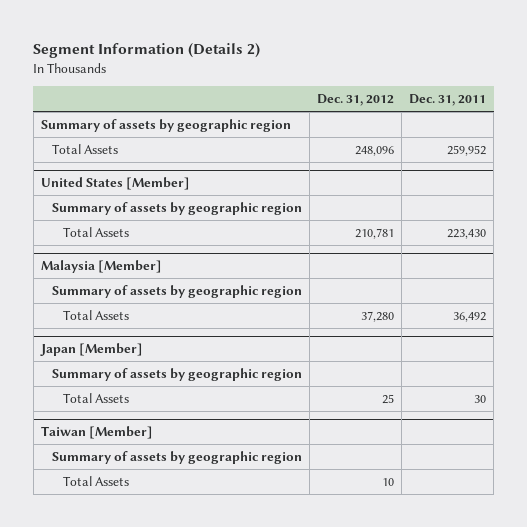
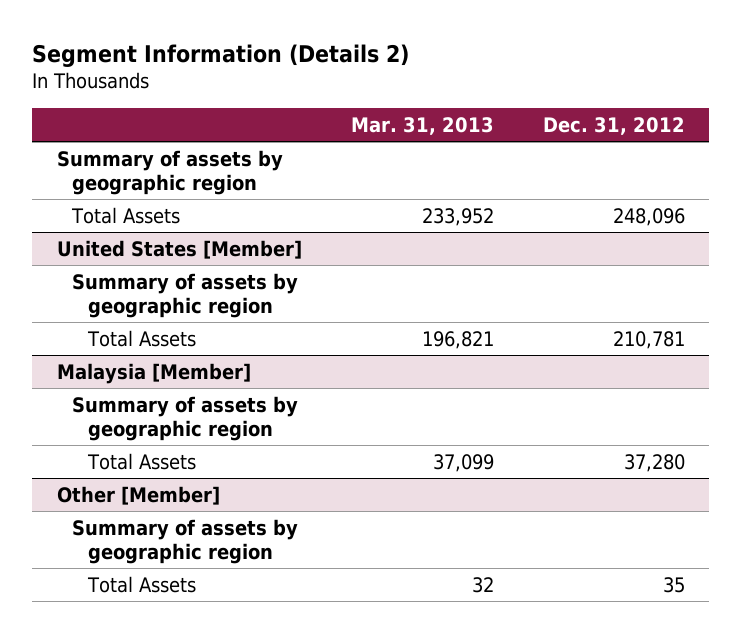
- | Dec. 31, 2012 | Dec. 31, 2011
+ | Mar. 31, 2013 | Dec. 31, 2012
- Japan [Member]
- Summary of assets by geographic region
- Total Assets | 25 | 30
- Taiwan [Member]
+ Other [Member]
- Total Assets | 10 |
+ Total Assets | 32 | 35

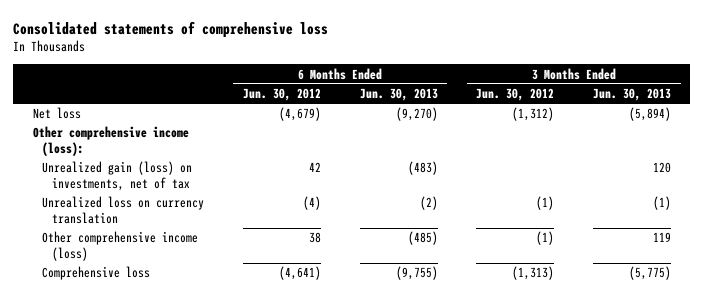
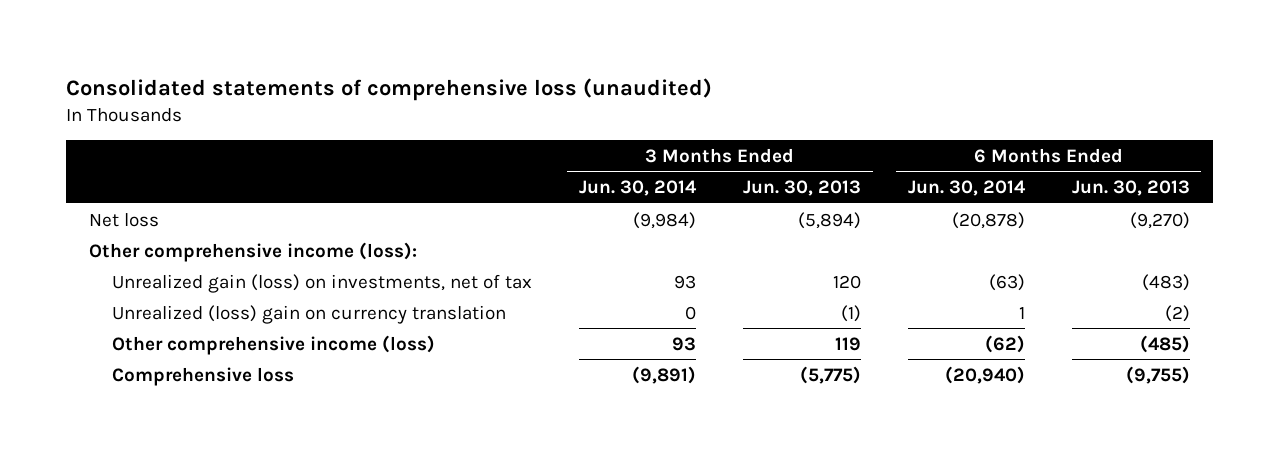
- Consolidated statements of comprehensive loss
+ Consolidated statements of comprehensive loss (unaudited)
- | 6 Months Ended Jun. 30, 2012 | 6 Months Ended Jun. 30, 2013 | 3 Months Ended Jun. 30, 2012 | 3 Months Ended Jun. 30, 2013
+ | 3 Months Ended Jun. 30, 2014 | 3 Months Ended Jun. 30, 2013 | 6 Months Ended Jun. 30, 2014 | 6 Months Ended Jun. 30, 2013
- Unrealized loss on currency translation | (4) | (2) | (1) | (1)
+ Unrealized (loss) gain on currency translation | 0 | (1) | 1 | (2)

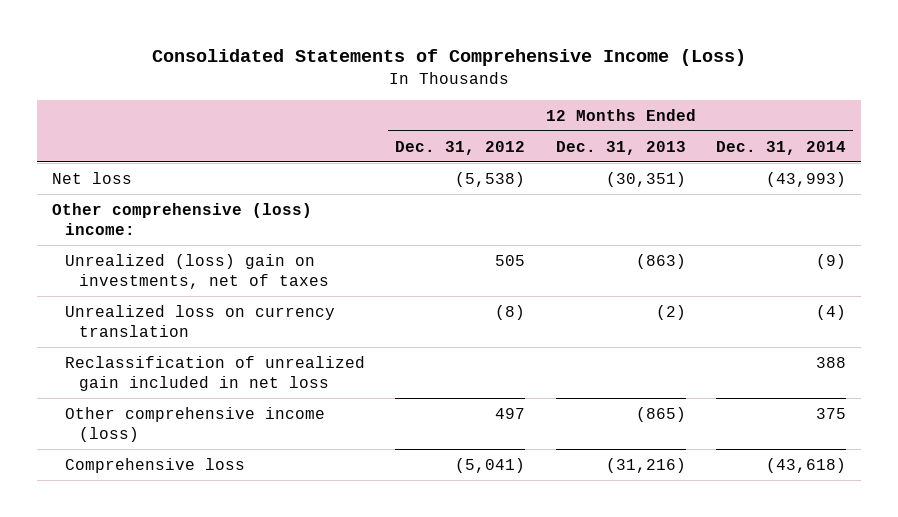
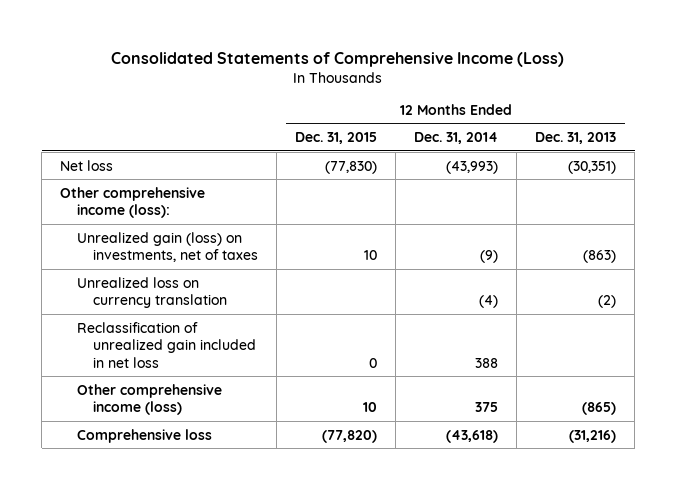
- | 12 Months Ended Dec. 31, 2012 | 12 Months Ended Dec. 31, 2013 | 12 Months Ended Dec. 31, 2014
+ | 12 Months Ended Dec. 31, 2015 | 12 Months Ended Dec. 31, 2014 | 12 Months Ended Dec. 31, 2013
- Other comprehensive (loss) income:
- Unrealized (loss) gain on investments, net of taxes | 505 | (863) | (9)
+ Other comprehensive income (loss):
+ Unrealized gain (loss) on investments, net of taxes | 10 | (9) | (863)

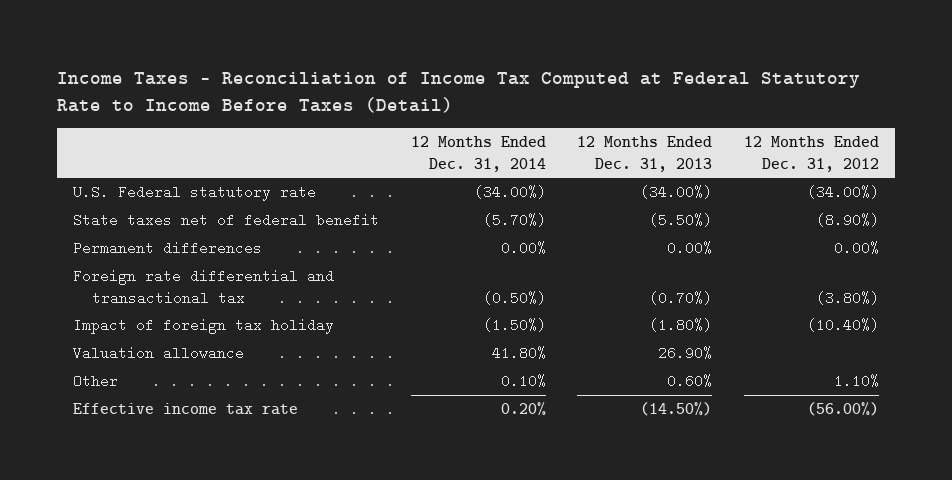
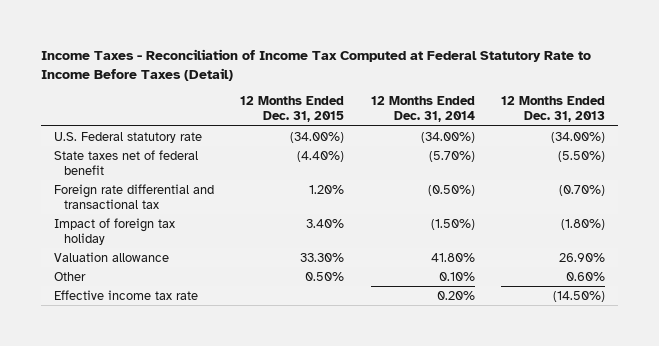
- | 12 Months Ended Dec. 31, 2014 | 12 Months Ended Dec. 31, 2013 | 12 Months Ended Dec. 31, 2012
+ | 12 Months Ended Dec. 31, 2015 | 12 Months Ended Dec. 31, 2014 | 12 Months Ended Dec. 31, 2013
- Permanent differences | 0.00% | 0.00% | 0.00%

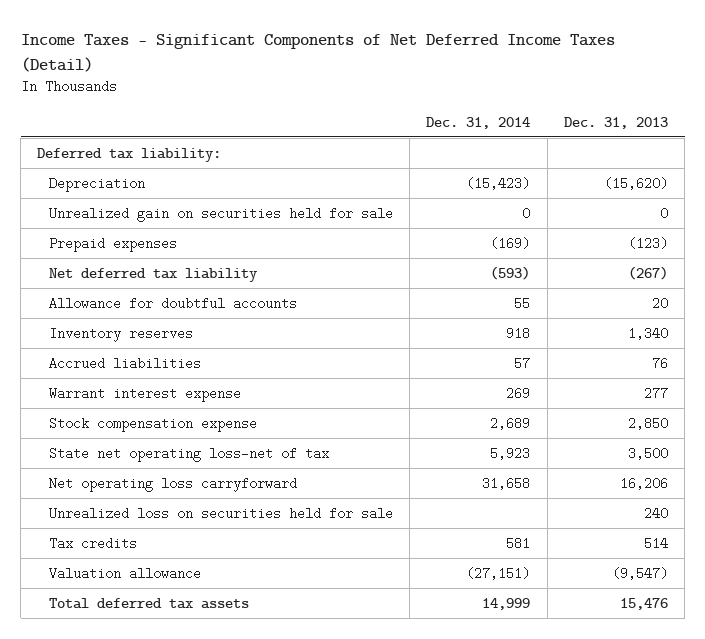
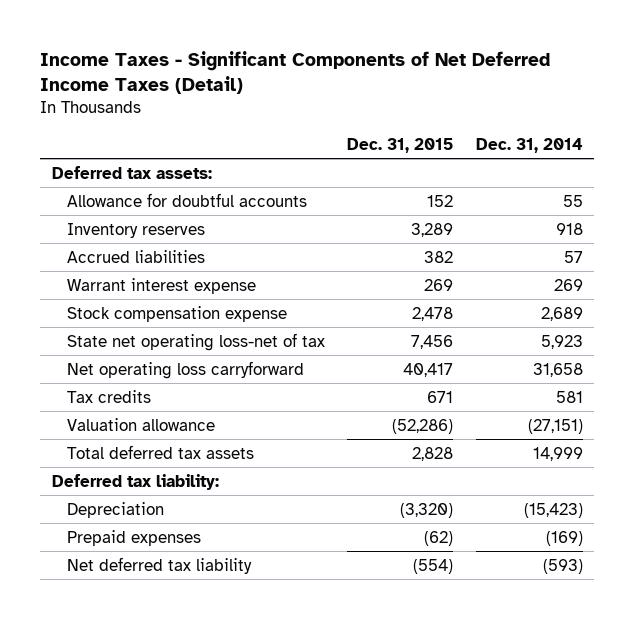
- | Dec. 31, 2014 | Dec. 31, 2013
+ | Dec. 31, 2015 | Dec. 31, 2014
- Unrealized gain on securities held for sale | 0 | 0
+ Deferred tax assets:
- Unrealized loss on securities held for sale | | 240
moved down: Deferred tax liability:
moved down: Depreciation | (3,320) | (15,423)
moved down: Prepaid expenses | (62) | (169)
moved down: Net deferred tax liability | (554) | (593)

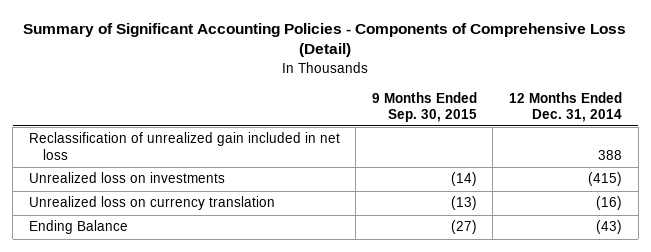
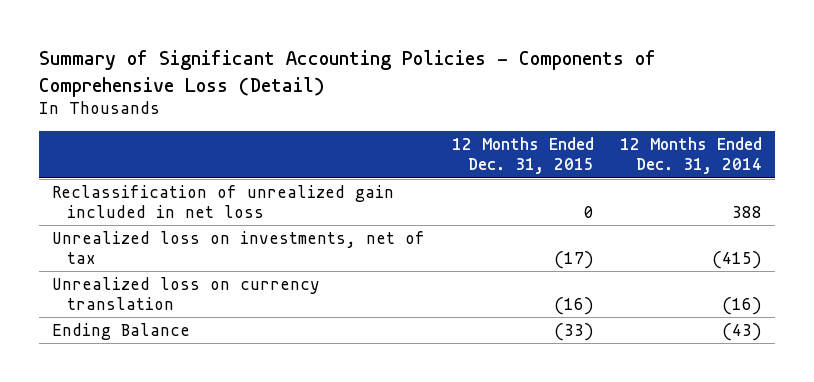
- | 9 Months Ended Sep. 30, 2015 | 12 Months Ended Dec. 31, 2014
+ | 12 Months Ended Dec. 31, 2015 | 12 Months Ended Dec. 31, 2014
- Unrealized loss on investments | (14) | (415)
+ Unrealized loss on investments, net of tax | (17) | (415)

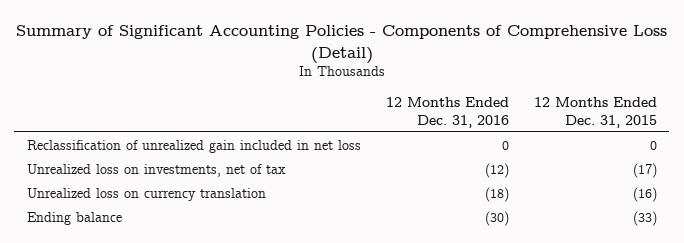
- | 12 Months Ended Dec. 31, 2015 | 12 Months Ended Dec. 31, 2014
+ | 12 Months Ended Dec. 31, 2016 | 12 Months Ended Dec. 31, 2015
- Ending Balance | (33) | (43)
+ Ending balance | (30) | (33)

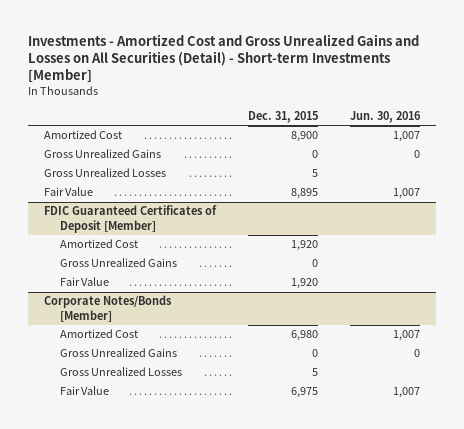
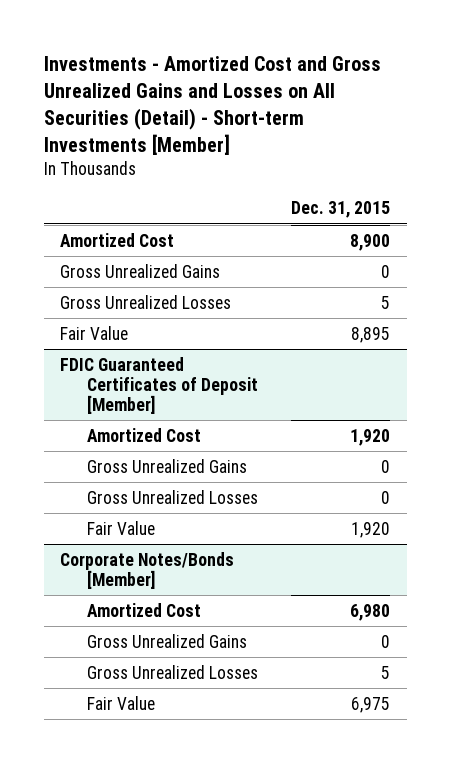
- | Dec. 31, 2015 | Jun. 30, 2016
+ | Dec. 31, 2015
@ FDIC Guaranteed Certificates of Deposit [Member]
+ Gross Unrealized Losses | 0

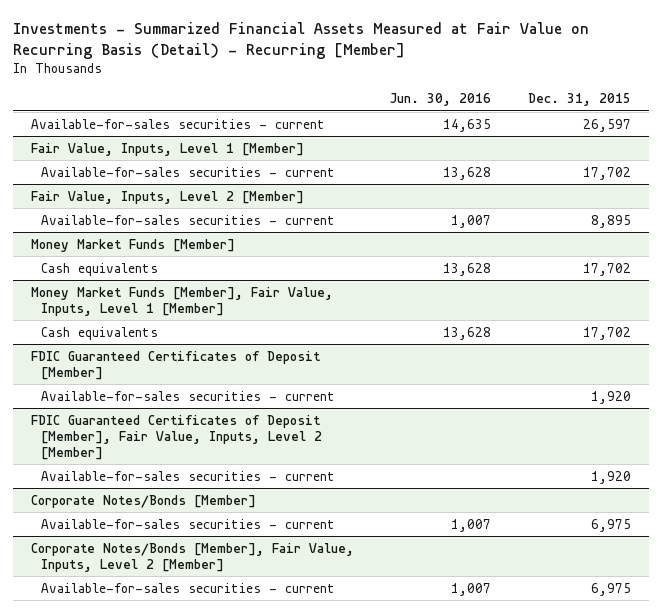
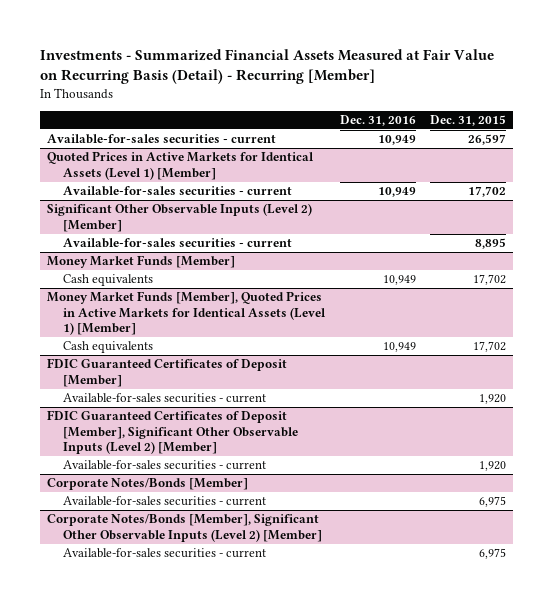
- | Jun. 30, 2016 | Dec. 31, 2015
+ | Dec. 31, 2016 | Dec. 31, 2015
- Fair Value, Inputs, Level 1 [Member]
+ Quoted Prices in Active Markets for Identical Assets (Level 1) [Member]
- Fair Value, Inputs, Level 2 [Member]
+ Significant Other Observable Inputs (Level 2) [Member]
- Money Market Funds [Member], Fair Value, Inputs, Level 1 [Member]
+ Money Market Funds [Member], Quoted Prices in Active Markets for Identical Assets (Level 1) [Member]
- FDIC Guaranteed Certificates of Deposit [Member], Fair Value, Inputs, Level 2 [Member]
+ FDIC Guaranteed Certificates of Deposit [Member], Significant Other Observable Inputs (Level 2) [Member]
- Corporate Notes/Bonds [Member], Fair Value, Inputs, Level 2 [Member]
+ Corporate Notes/Bonds [Member], Significant Other Observable Inputs (Level 2) [Member]

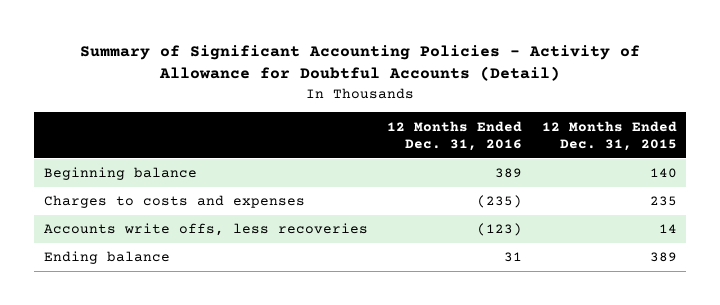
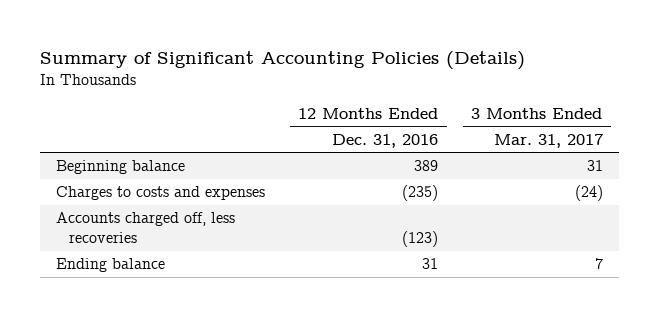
- Summary of Significant Accounting Policies - Activity of Allowance for Doubtful Accounts (Detail)
+ Summary of Significant Accounting Policies (Details)
- | 12 Months Ended Dec. 31, 2016 | 12 Months Ended Dec. 31, 2015
+ | 12 Months Ended Dec. 31, 2016 | 3 Months Ended Mar. 31, 2017
- Accounts write offs, less recoveries | (123) | 14
+ Accounts charged off, less recoveries | (123) |

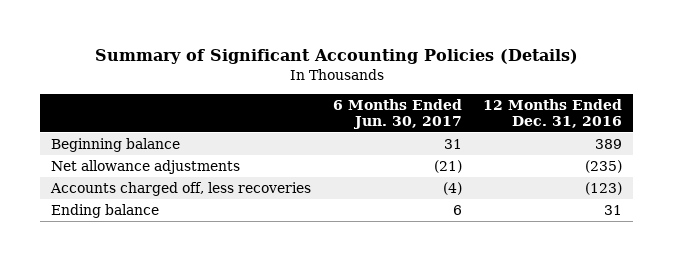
- | 12 Months Ended Dec. 31, 2016 | 3 Months Ended Mar. 31, 2017
+ | 6 Months Ended Jun. 30, 2017 | 12 Months Ended Dec. 31, 2016
- Charges to costs and expenses | (235) | (24)
+ Net allowance adjustments | (21) | (235)

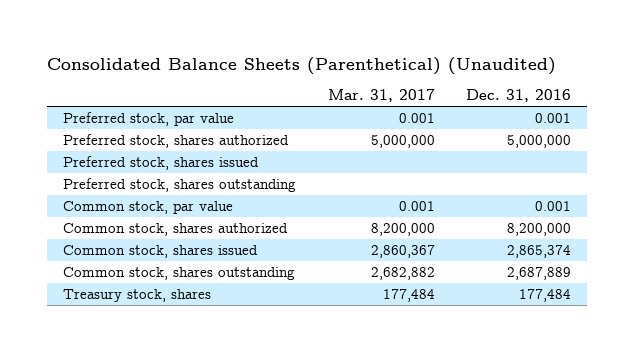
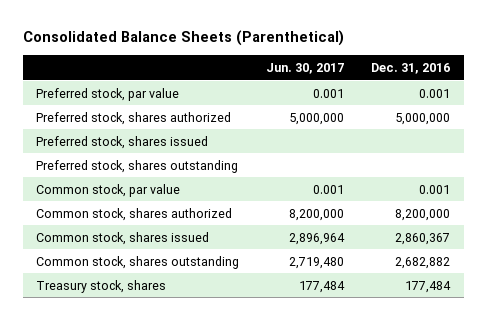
- Consolidated Balance Sheets (Parenthetical) (Unaudited)
+ Consolidated Balance Sheets (Parenthetical)
- | Mar. 31, 2017 | Dec. 31, 2016
+ | Jun. 30, 2017 | Dec. 31, 2016
- Common stock, shares issued | 2,860,367 | 2,865,374
- Common stock, shares outstanding | 2,682,882 | 2,687,889
+ Common stock, shares issued | 2,896,964 | 2,860,367
+ Common stock, shares outstanding | 2,719,480 | 2,682,882

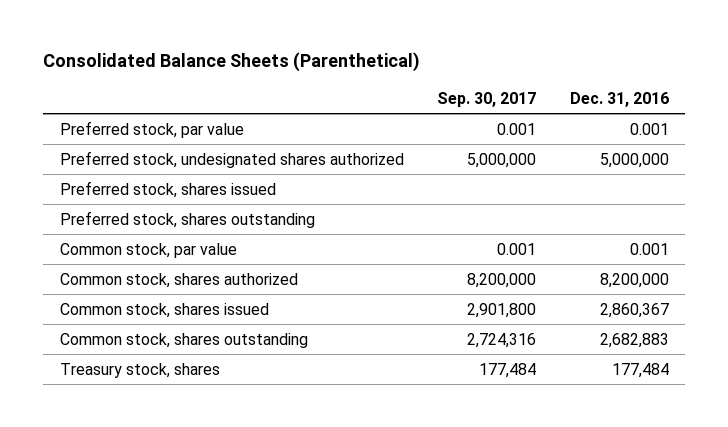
- | Jun. 30, 2017 | Dec. 31, 2016
+ | Sep. 30, 2017 | Dec. 31, 2016
- Preferred stock, shares authorized | 5,000,000 | 5,000,000
+ Preferred stock, undesignated shares authorized | 5,000,000 | 5,000,000
- Common stock, shares outstanding | 2,719,480 | 2,682,882
+ Common stock, shares outstanding | 2,724,316 | 2,682,883

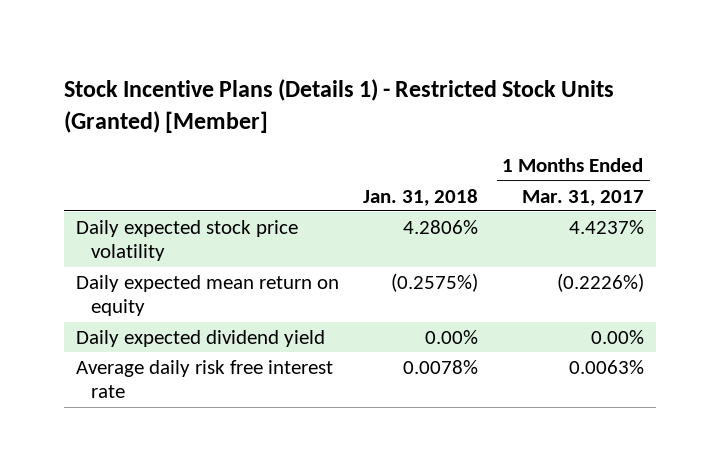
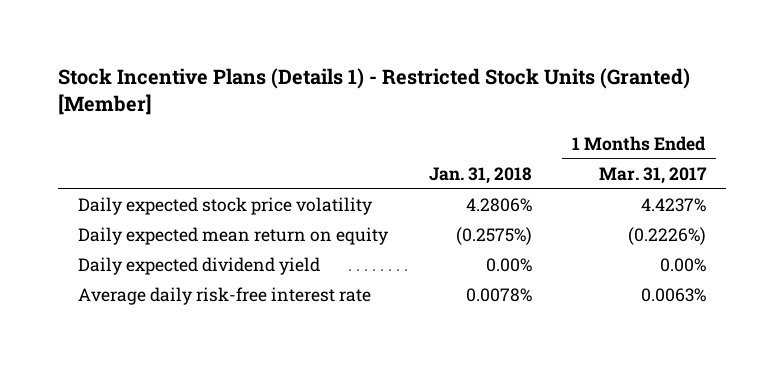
- Average daily risk free interest rate | 0.0078% | 0.0063%
+ Average daily risk-free interest rate | 0.0078% | 0.0063%

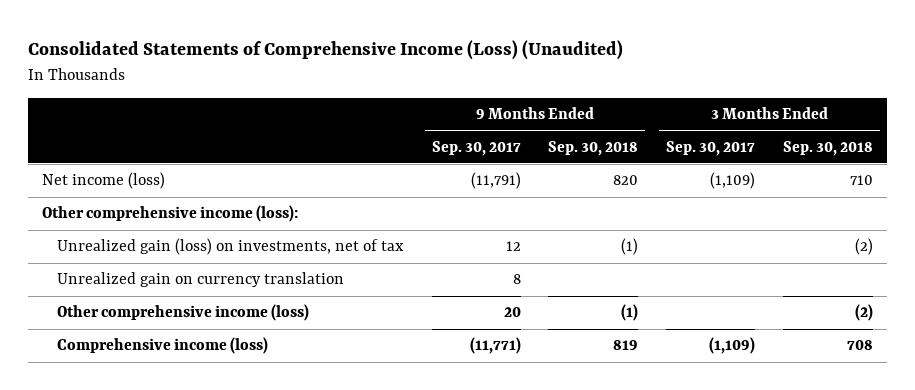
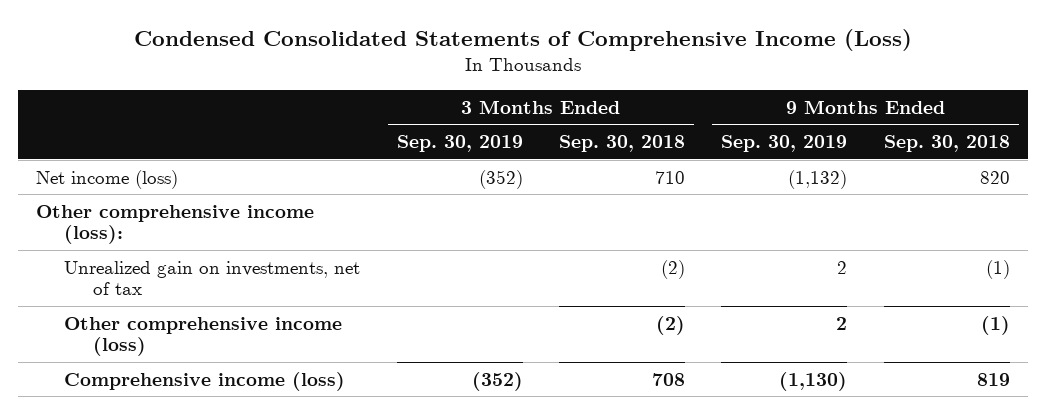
- Consolidated Statements of Comprehensive Income (Loss) (Unaudited)
+ Condensed Consolidated Statements of Comprehensive Income (Loss)
- | 9 Months Ended Sep. 30, 2017 | 9 Months Ended Sep. 30, 2018 | 3 Months Ended Sep. 30, 2017 | 3 Months Ended Sep. 30, 2018
+ | 3 Months Ended Sep. 30, 2019 | 3 Months Ended Sep. 30, 2018 | 9 Months Ended Sep. 30, 2019 | 9 Months Ended Sep. 30, 2018
- Unrealized gain (loss) on investments, net of tax | 12 | (1) | | (2)
- Unrealized gain on currency translation | 8 | | |
+ Unrealized gain on investments, net of tax | | (2) | 2 | (1)

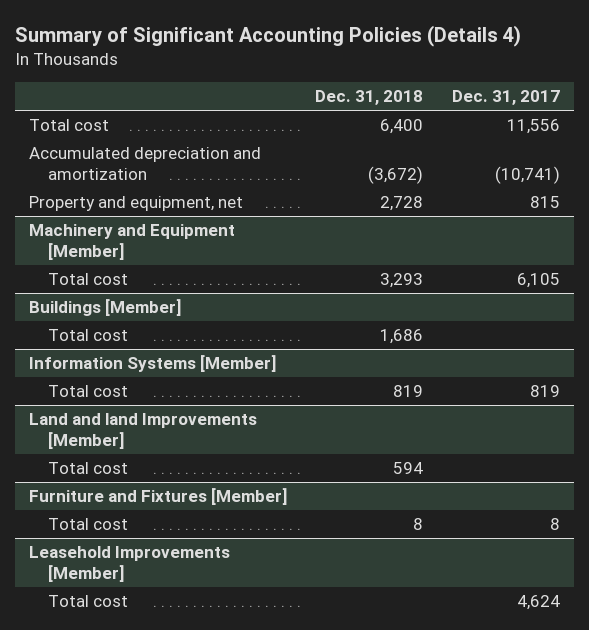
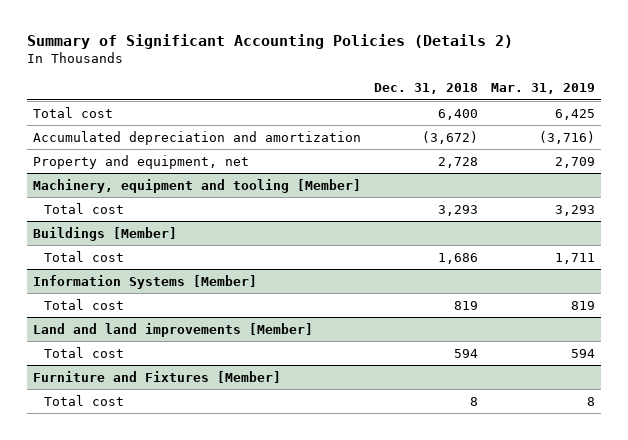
- Summary of Significant Accounting Policies (Details 4)
+ Summary of Significant Accounting Policies (Details 2)
- | Dec. 31, 2018 | Dec. 31, 2017
+ | Dec. 31, 2018 | Mar. 31, 2019
- Machinery and Equipment [Member]
+ Machinery, equipment and tooling [Member]
- Land and land Improvements [Member]
+ Land and land improvements [Member]
- Leasehold Improvements [Member]
- Total cost | | 4,624

